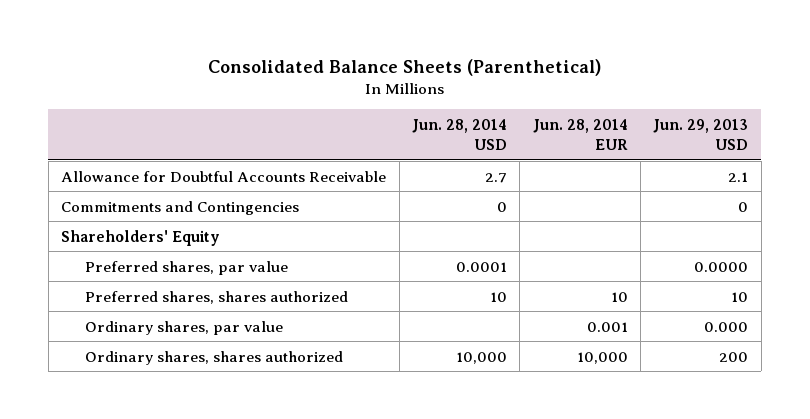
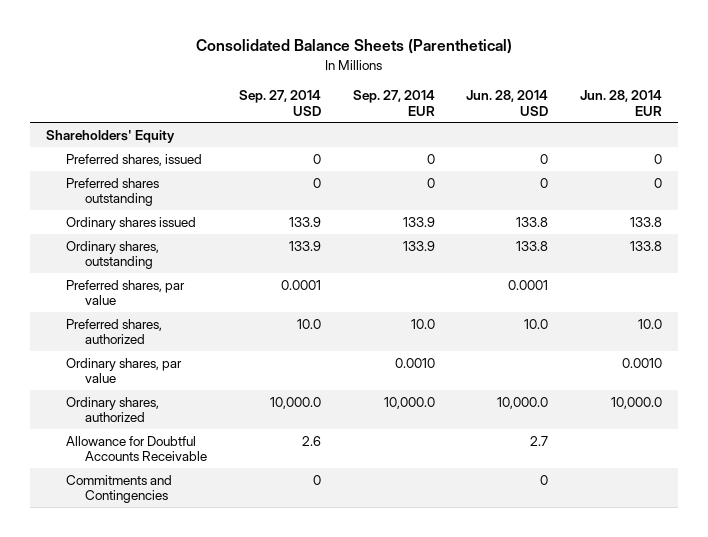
- | Jun. 28, 2014 USD | Jun. 28, 2014 EUR | Jun. 29, 2013 USD
+ | Sep. 27, 2014 USD | Sep. 27, 2014 EUR | Jun. 28, 2014 USD | Jun. 28, 2014 EUR
+ Preferred shares, issued | 0 | 0 | 0 | 0
+ Preferred shares outstanding | 0 | 0 | 0 | 0
+ Ordinary shares issued | 133.9 | 133.9 | 133.8 | 133.8
+ Ordinary shares, outstanding | 133.9 | 133.9 | 133.8 | 133.8
- Preferred shares, shares authorized | 10 | 10 | 10
- Ordinary shares, par value | | 0.001 | 0.000
- Ordinary shares, shares authorized | 10,000 | 10,000 | 200
+ Preferred shares, authorized | 10.0 | 10.0 | 10.0 | 10.0
+ Ordinary shares, par value | | 0.0010 | | 0.0010
+ Ordinary shares, authorized | 10,000.0 | 10,000.0 | 10,000.0 | 10,000.0
moved down: Allowance for Doubtful Accounts Receivable | 2.6 | | 2.7 |
moved down: Commitments and Contingencies | 0 | | 0 |

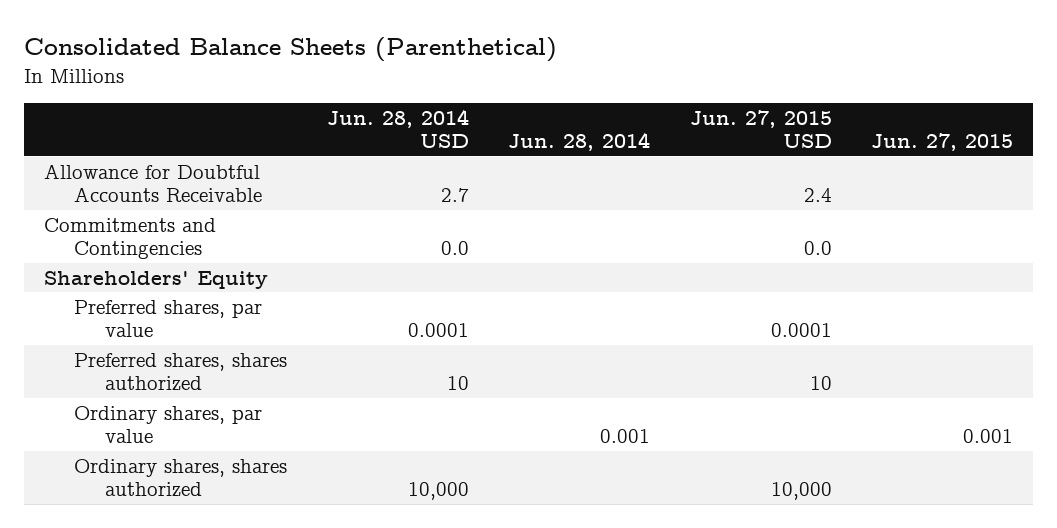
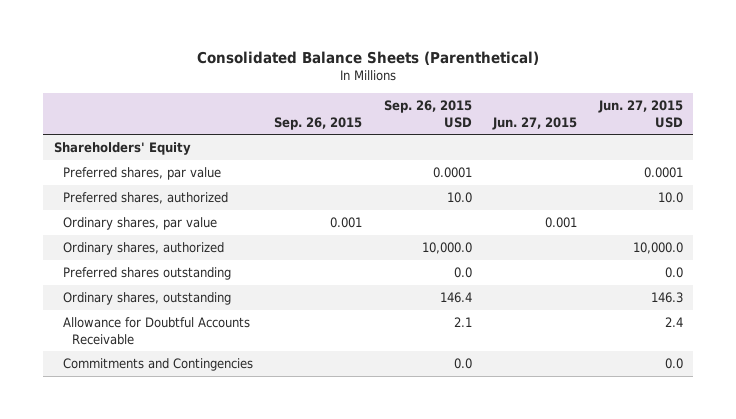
- | Jun. 28, 2014 USD | Jun. 28, 2014 | Jun. 27, 2015 USD | Jun. 27, 2015
+ | Sep. 26, 2015 | Sep. 26, 2015 USD | Jun. 27, 2015 | Jun. 27, 2015 USD
- Preferred shares, shares authorized | 10 | | 10 |
+ Preferred shares, authorized | | 10.0 | | 10.0
- Ordinary shares, shares authorized | 10,000 | | 10,000 |
+ Ordinary shares, authorized | | 10,000.0 | | 10,000.0
+ Preferred shares outstanding | | 0.0 | | 0.0
+ Ordinary shares, outstanding | | 146.4 | | 146.3
moved down: Allowance for Doubtful Accounts Receivable | | 2.1 | | 2.4
moved down: Commitments and Contingencies | | 0.0 | | 0.0

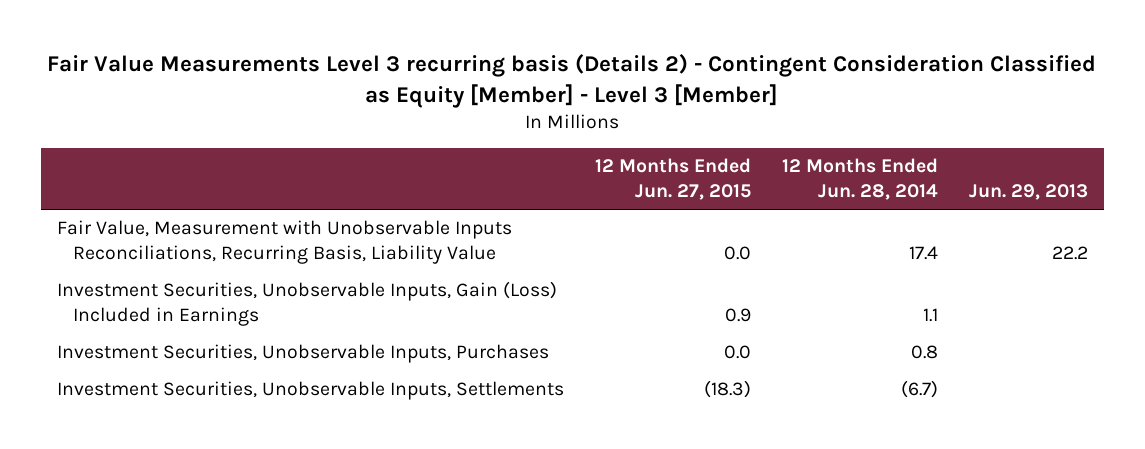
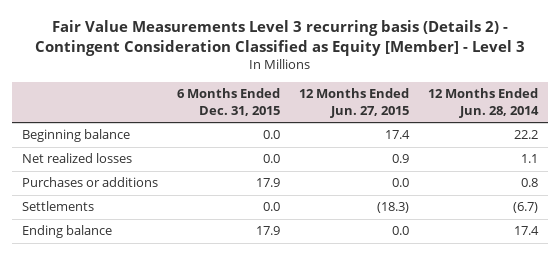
- Fair Value Measurements Level 3 recurring basis (Details 2) - Contingent Consideration Classified as Equity [Member] - Level 3 [Member]
+ Fair Value Measurements Level 3 recurring basis (Details 2) - Contingent Consideration Classified as Equity [Member] - Level 3
- | 12 Months Ended Jun. 27, 2015 | 12 Months Ended Jun. 28, 2014 | Jun. 29, 2013
+ | 6 Months Ended Dec. 31, 2015 | 12 Months Ended Jun. 27, 2015 | 12 Months Ended Jun. 28, 2014
- Fair Value, Measurement with Unobservable Inputs Reconciliations, Recurring Basis, Liability Value | 0.0 | 17.4 | 22.2
- Investment Securities, Unobservable Inputs, Gain (Loss) Included in Earnings | 0.9 | 1.1 |
- Investment Securities, Unobservable Inputs, Purchases | 0.0 | 0.8 |
- Investment Securities, Unobservable Inputs, Settlements | (18.3) | (6.7) |
+ Beginning balance | 0.0 | 17.4 | 22.2
+ Net realized losses | 0.0 | 0.9 | 1.1
+ Purchases or additions | 17.9 | 0.0 | 0.8
+ Settlements | 0.0 | (18.3) | (6.7)
+ Ending balance | 17.9 | 0.0 | 17.4

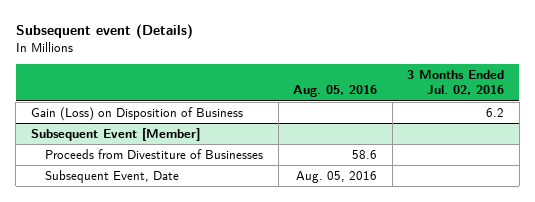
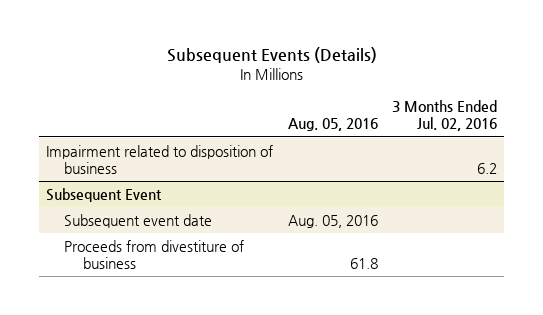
- Subsequent event (Details)
+ Subsequent Events (Details)
- Gain (Loss) on Disposition of Business | | 6.2
- Subsequent Event [Member]
- Proceeds from Divestiture of Businesses | 58.6 |
- Subsequent Event, Date | Aug. 05, 2016 |
+ Impairment related to disposition of business | | 6.2
+ Subsequent Event
+ Subsequent event date | Aug. 05, 2016 |
+ Proceeds from divestiture of business | 61.8 |

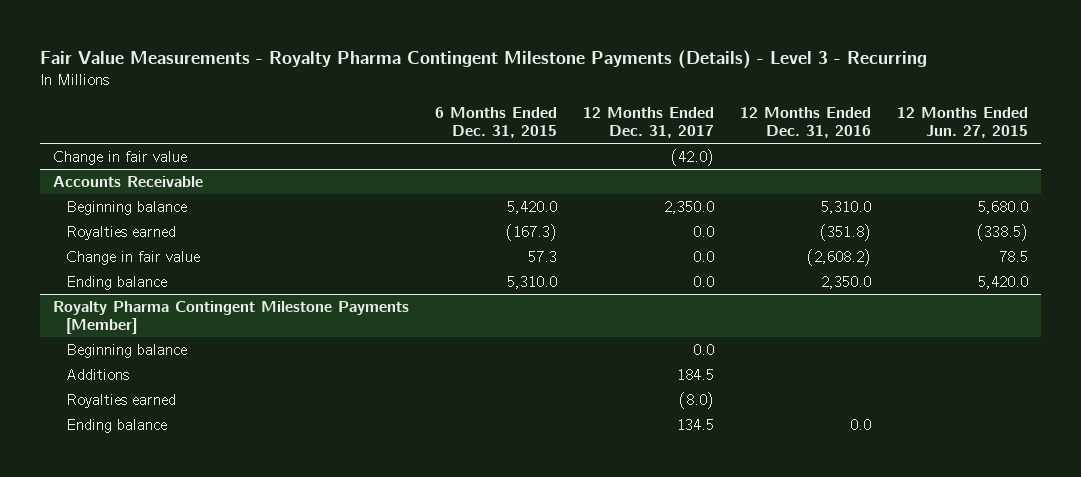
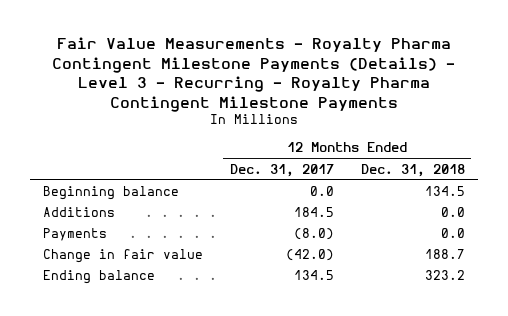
- Fair Value Measurements - Royalty Pharma Contingent Milestone Payments (Details) - Level 3 - Recurring
+ Fair Value Measurements - Royalty Pharma Contingent Milestone Payments (Details) - Level 3 - Recurring - Royalty Pharma Contingent Milestone Payments
- | 6 Months Ended Dec. 31, 2015 | 12 Months Ended Dec. 31, 2017 | 12 Months Ended Dec. 31, 2016 | 12 Months Ended Jun. 27, 2015
+ | 12 Months Ended Dec. 31, 2017 | 12 Months Ended Dec. 31, 2018
- Accounts Receivable
- Beginning balance | 5,420.0 | 2,350.0 | 5,310.0 | 5,680.0
- Royalties earned | (167.3) | 0.0 | (351.8) | (338.5)
- Change in fair value | 57.3 | 0.0 | (2,608.2) | 78.5
- Ending balance | 5,310.0 | 0.0 | 2,350.0 | 5,420.0
- Royalty Pharma Contingent Milestone Payments [Member]
- Royalties earned | | (8.0) | |
+ Payments | (8.0) | 0.0
moved down: Change in fair value | (42.0) | 188.7

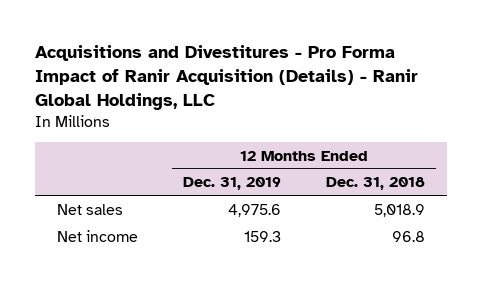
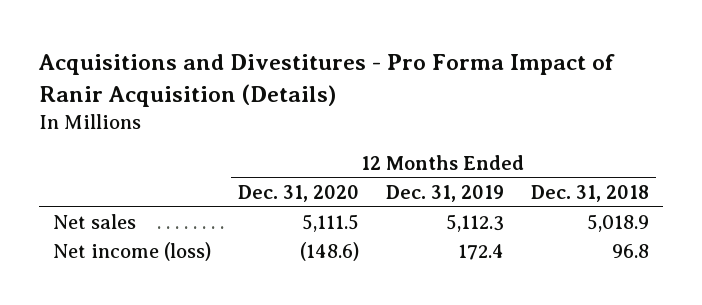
- Acquisitions and Divestitures - Pro Forma Impact of Ranir Acquisition (Details) - Ranir Global Holdings, LLC
+ Acquisitions and Divestitures - Pro Forma Impact of Ranir Acquisition (Details)
- | 12 Months Ended Dec. 31, 2019 | 12 Months Ended Dec. 31, 2018
+ | 12 Months Ended Dec. 31, 2020 | 12 Months Ended Dec. 31, 2019 | 12 Months Ended Dec. 31, 2018
- Net sales | 4,975.6 | 5,018.9
- Net income | 159.3 | 96.8
+ Net sales | 5,111.5 | 5,112.3 | 5,018.9
+ Net income (loss) | (148.6) | 172.4 | 96.8

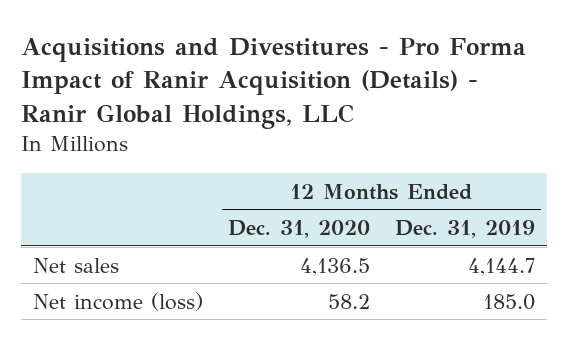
- Acquisitions and Divestitures - Pro Forma Impact of Ranir Acquisition (Details)
+ Acquisitions and Divestitures - Pro Forma Impact of Ranir Acquisition (Details) - Ranir Global Holdings, LLC
- | 12 Months Ended Dec. 31, 2020 | 12 Months Ended Dec. 31, 2019 | 12 Months Ended Dec. 31, 2018
+ | 12 Months Ended Dec. 31, 2020 | 12 Months Ended Dec. 31, 2019
- Net sales | 5,111.5 | 5,112.3 | 5,018.9
- Net income (loss) | (148.6) | 172.4 | 96.8
+ Net sales | 4,136.5 | 4,144.7
+ Net income (loss) | 58.2 | 185.0

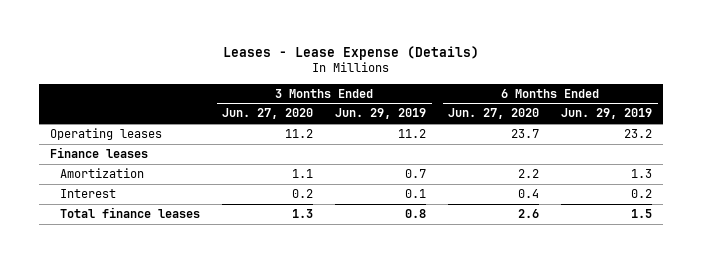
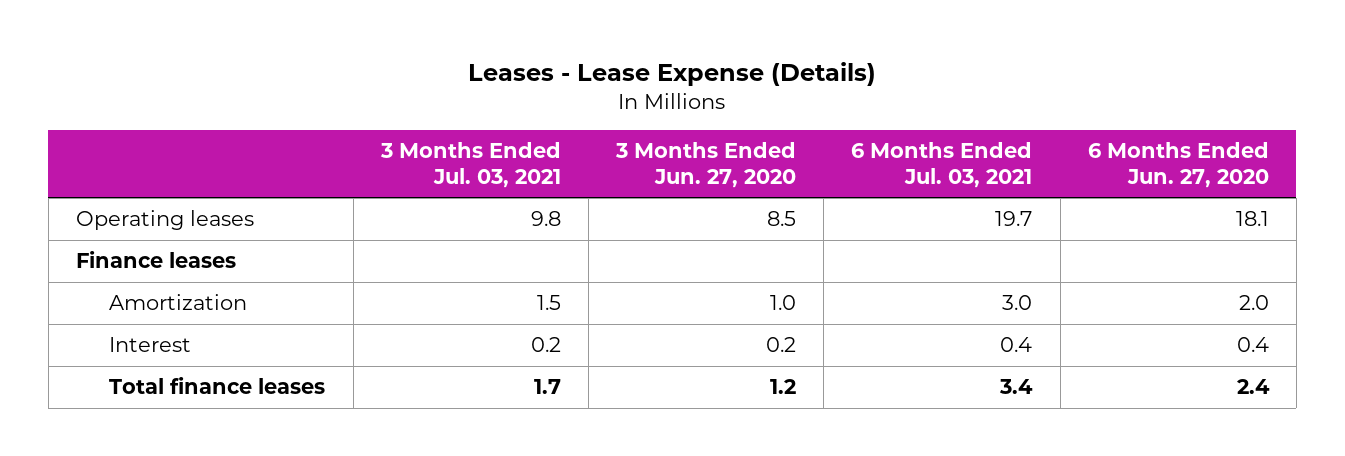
- | 3 Months Ended Jun. 27, 2020 | 3 Months Ended Jun. 29, 2019 | 6 Months Ended Jun. 27, 2020 | 6 Months Ended Jun. 29, 2019
+ | 3 Months Ended Jul. 03, 2021 | 3 Months Ended Jun. 27, 2020 | 6 Months Ended Jul. 03, 2021 | 6 Months Ended Jun. 27, 2020
- Operating leases | 11.2 | 11.2 | 23.7 | 23.2
+ Operating leases | 9.8 | 8.5 | 19.7 | 18.1
- Amortization | 1.1 | 0.7 | 2.2 | 1.3
+ Amortization | 1.5 | 1.0 | 3.0 | 2.0
- Total finance leases | 1.3 | 0.8 | 2.6 | 1.5
+ Total finance leases | 1.7 | 1.2 | 3.4 | 2.4

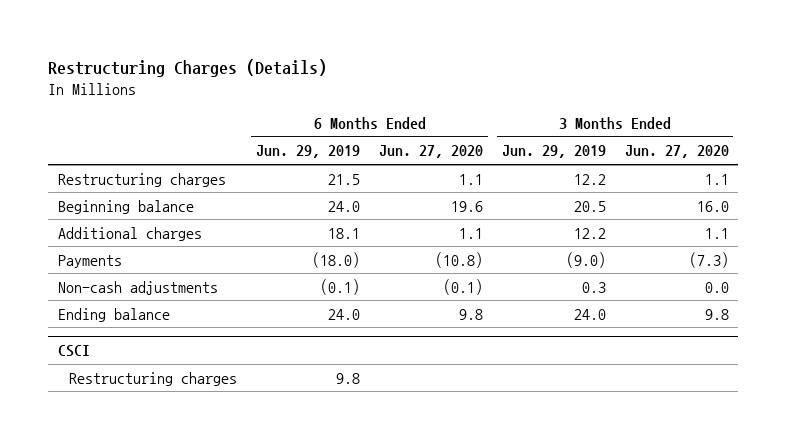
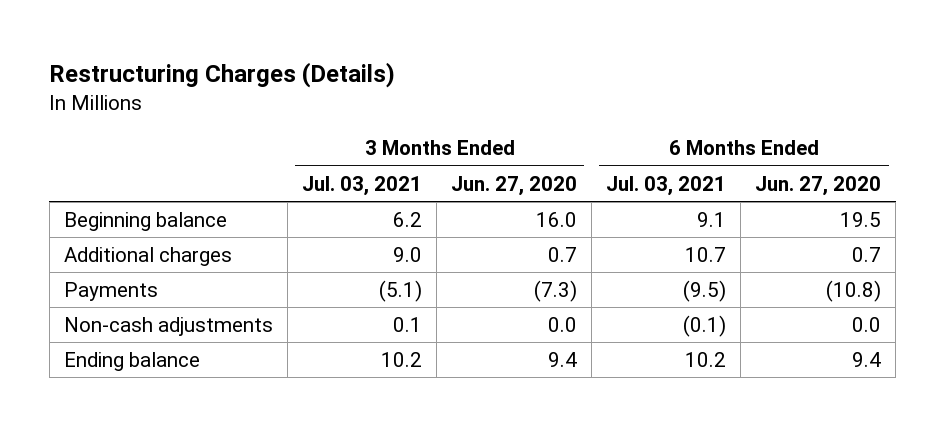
- | 6 Months Ended Jun. 29, 2019 | 6 Months Ended Jun. 27, 2020 | 3 Months Ended Jun. 29, 2019 | 3 Months Ended Jun. 27, 2020
+ | 3 Months Ended Jul. 03, 2021 | 3 Months Ended Jun. 27, 2020 | 6 Months Ended Jul. 03, 2021 | 6 Months Ended Jun. 27, 2020
- Restructuring charges | 21.5 | 1.1 | 12.2 | 1.1
- Beginning balance | 24.0 | 19.6 | 20.5 | 16.0
- Additional charges | 18.1 | 1.1 | 12.2 | 1.1
+ Beginning balance | 6.2 | 16.0 | 9.1 | 19.5
+ Additional charges | 9.0 | 0.7 | 10.7 | 0.7
- Non-cash adjustments | (0.1) | (0.1) | 0.3 | 0.0
- Ending balance | 24.0 | 9.8 | 24.0 | 9.8
- CSCI
- Restructuring charges | 9.8 | | |
+ Non-cash adjustments | 0.1 | 0.0 | (0.1) | 0.0
+ Ending balance | 10.2 | 9.4 | 10.2 | 9.4

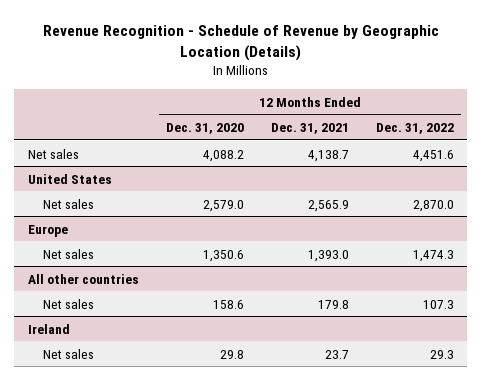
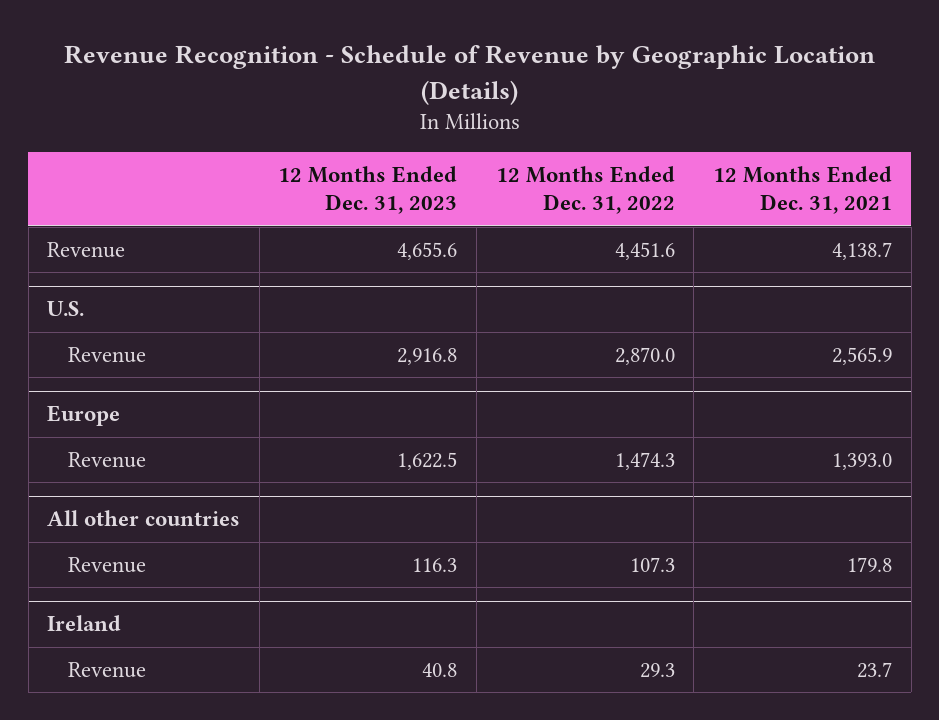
- | 12 Months Ended Dec. 31, 2020 | 12 Months Ended Dec. 31, 2021 | 12 Months Ended Dec. 31, 2022
+ | 12 Months Ended Dec. 31, 2023 | 12 Months Ended Dec. 31, 2022 | 12 Months Ended Dec. 31, 2021
- Net sales | 4,088.2 | 4,138.7 | 4,451.6
- United States
- Net sales | 2,579.0 | 2,565.9 | 2,870.0
+ Revenue | 4,655.6 | 4,451.6 | 4,138.7
+ U.S.
+ Revenue | 2,916.8 | 2,870.0 | 2,565.9
@ Europe
- Net sales | 1,350.6 | 1,393.0 | 1,474.3
+ Revenue | 1,622.5 | 1,474.3 | 1,393.0
@ All other countries
- Net sales | 158.6 | 179.8 | 107.3
+ Revenue | 116.3 | 107.3 | 179.8
@ Ireland
- Net sales | 29.8 | 23.7 | 29.3
+ Revenue | 40.8 | 29.3 | 23.7

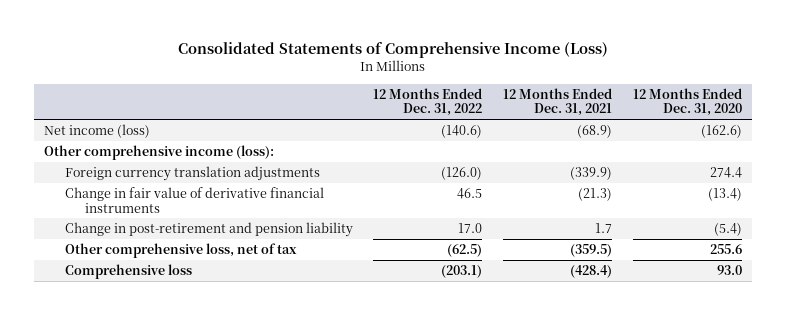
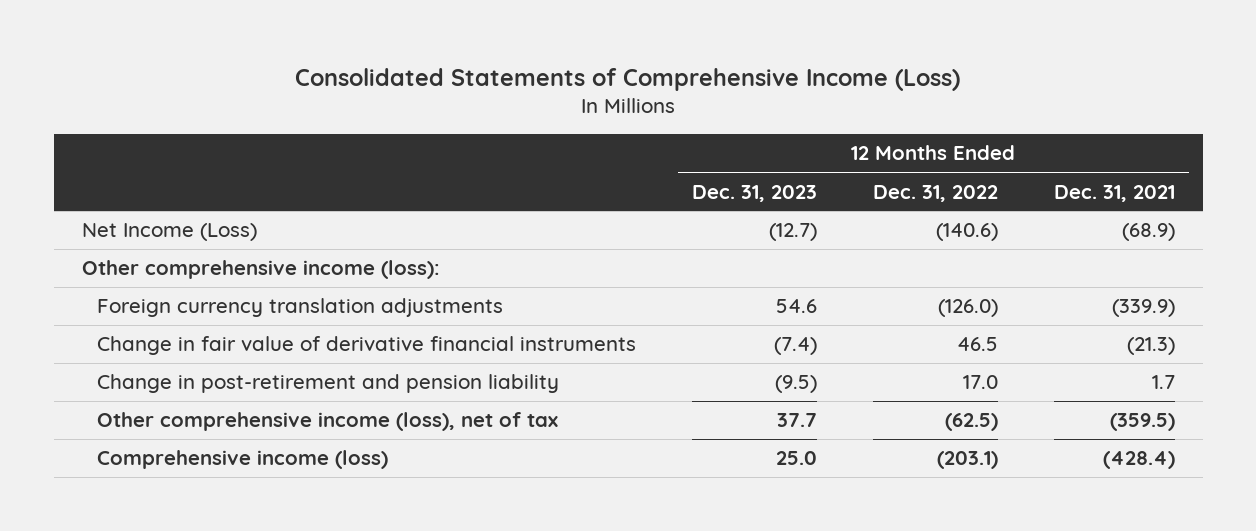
- | 12 Months Ended Dec. 31, 2022 | 12 Months Ended Dec. 31, 2021 | 12 Months Ended Dec. 31, 2020
+ | 12 Months Ended Dec. 31, 2023 | 12 Months Ended Dec. 31, 2022 | 12 Months Ended Dec. 31, 2021
- Net income (loss) | (140.6) | (68.9) | (162.6)
+ Net Income (Loss) | (12.7) | (140.6) | (68.9)
- Other comprehensive loss, net of tax | (62.5) | (359.5) | 255.6
- Comprehensive loss | (203.1) | (428.4) | 93.0
+ Other comprehensive income (loss), net of tax | 37.7 | (62.5) | (359.5)
+ Comprehensive income (loss) | 25.0 | (203.1) | (428.4)

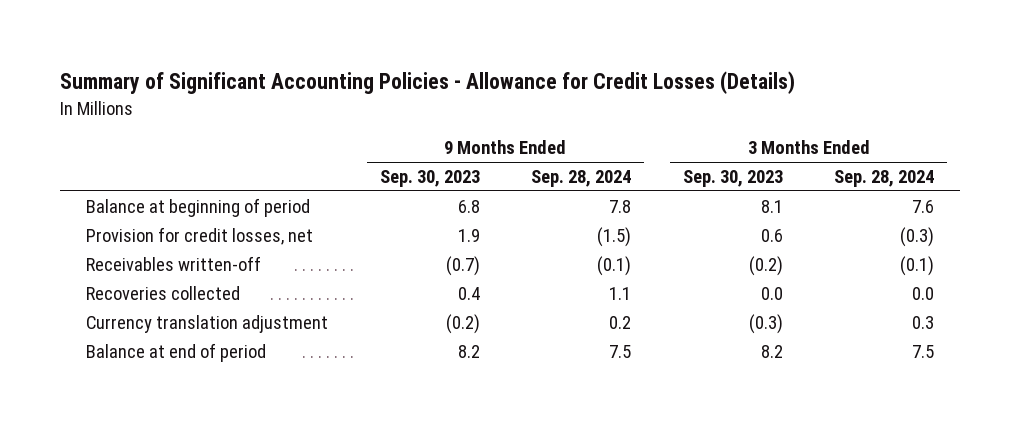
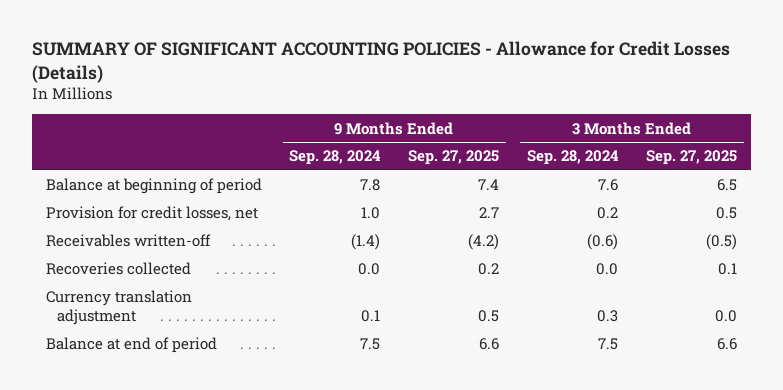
- Summary of Significant Accounting Policies - Allowance for Credit Losses (Details)
+ SUMMARY OF SIGNIFICANT ACCOUNTING POLICIES - Allowance for Credit Losses (Details)
- | 9 Months Ended Sep. 30, 2023 | 9 Months Ended Sep. 28, 2024 | 3 Months Ended Sep. 30, 2023 | 3 Months Ended Sep. 28, 2024
+ | 9 Months Ended Sep. 28, 2024 | 9 Months Ended Sep. 27, 2025 | 3 Months Ended Sep. 28, 2024 | 3 Months Ended Sep. 27, 2025
- Provision for credit losses, net | 1.9 | (1.5) | 0.6 | (0.3)
- Receivables written-off | (0.7) | (0.1) | (0.2) | (0.1)
- Recoveries collected | 0.4 | 1.1 | 0.0 | 0.0
- Currency translation adjustment | (0.2) | 0.2 | (0.3) | 0.3
+ Provision for credit losses, net | 1.0 | 2.7 | 0.2 | 0.5
+ Receivables written-off | (1.4) | (4.2) | (0.6) | (0.5)
+ Recoveries collected | 0.0 | 0.2 | 0.0 | 0.1
+ Currency translation adjustment | 0.1 | 0.5 | 0.3 | 0.0

